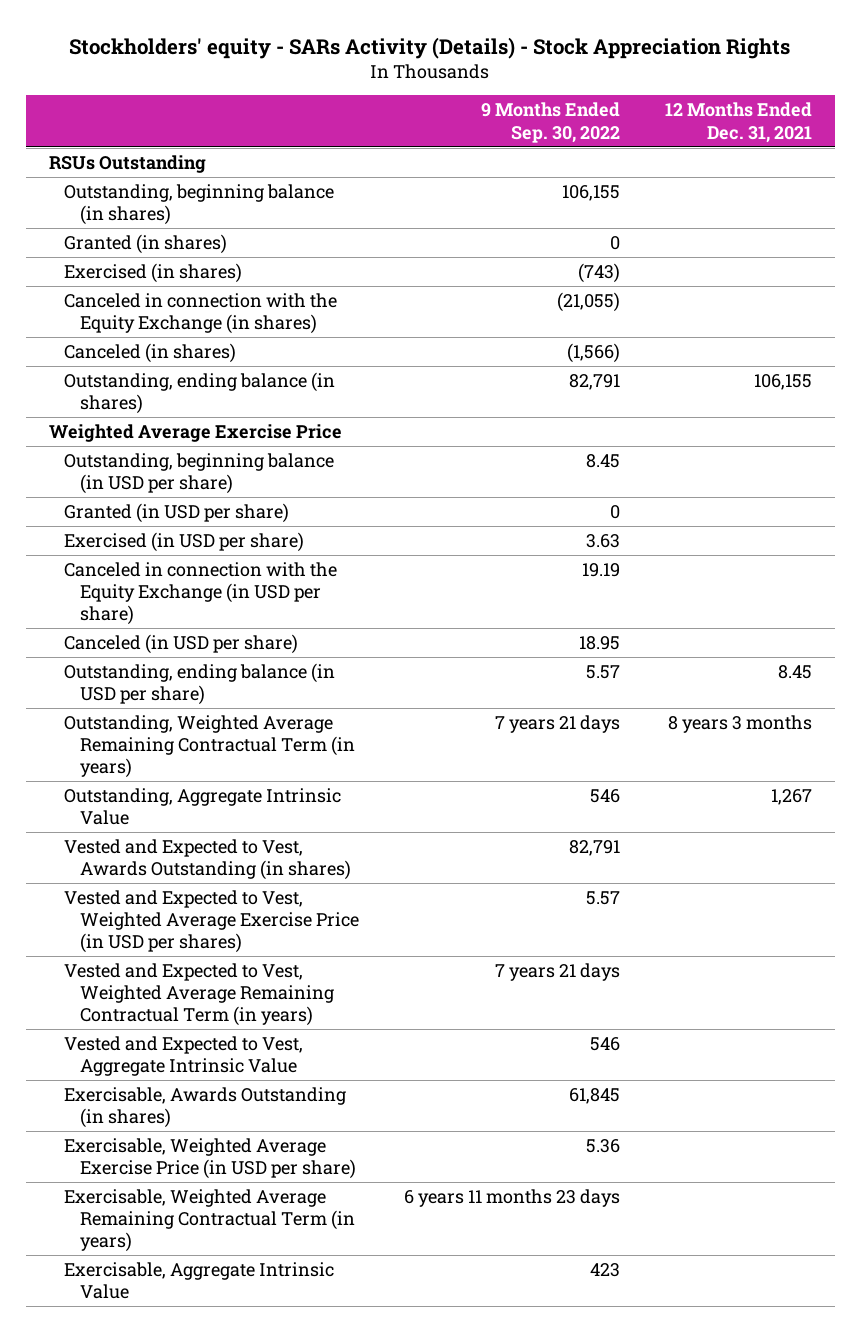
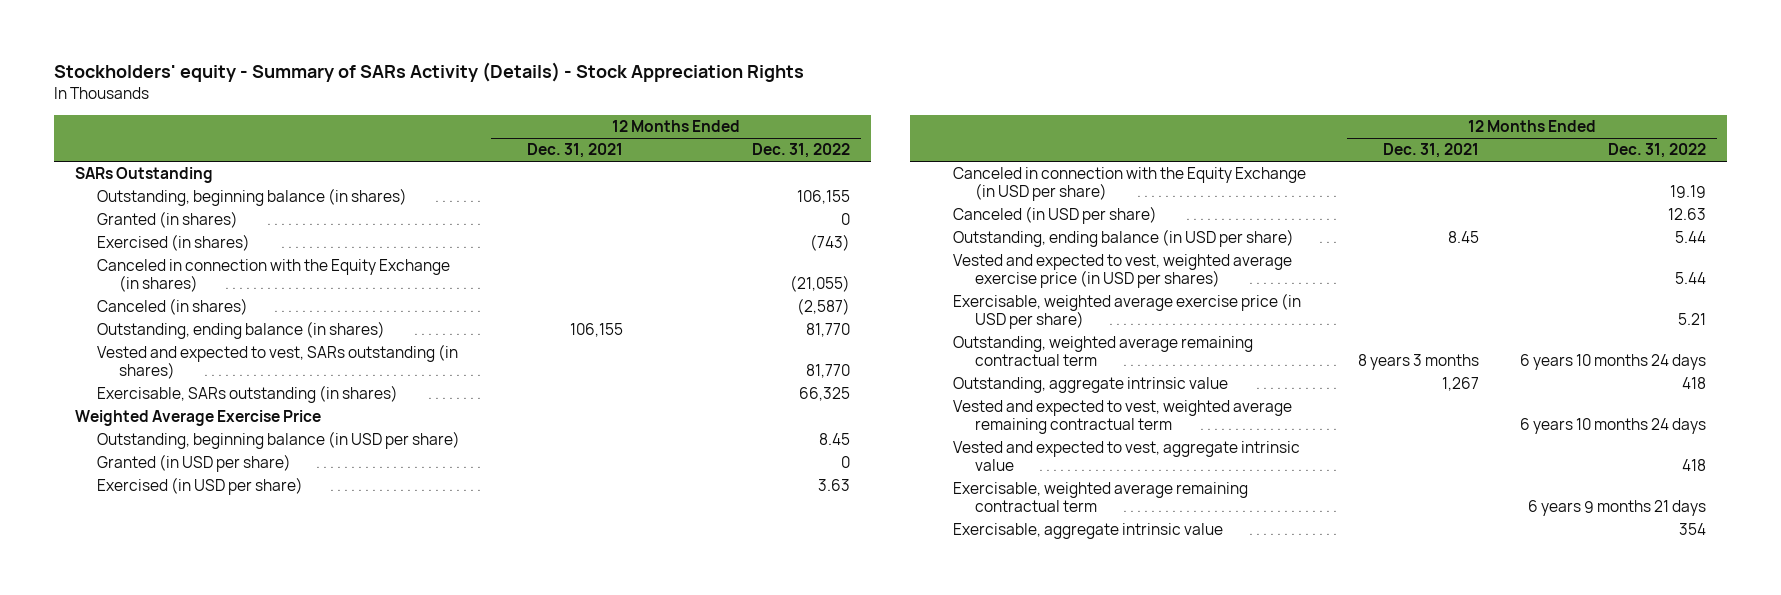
- Stockholders' equity - SARs Activity (Details) - Stock Appreciation Rights
+ Stockholders' equity - Summary of SARs Activity (Details) - Stock Appreciation Rights
- | 9 Months Ended Sep. 30, 2022 | 12 Months Ended Dec. 31, 2021
+ | 12 Months Ended Dec. 31, 2021 | 12 Months Ended Dec. 31, 2022
- RSUs Outstanding
+ SARs Outstanding
+ Vested and expected to vest, SARs outstanding (in shares) | | 81,770
+ Exercisable, SARs outstanding (in shares) | | 66,325
- Outstanding, Weighted Average Remaining Contractual Term (in years) | 7 years 21 days | 8 years 3 months
- Outstanding, Aggregate Intrinsic Value | 546 | 1,267
- Vested and Expected to Vest, Awards Outstanding (in shares) | 82,791 |
- Vested and Expected to Vest, Weighted Average Exercise Price (in USD per shares) | 5.57 |
- Vested and Expected to Vest, Weighted Average Remaining Contractual Term (in years) | 7 years 21 days |
- Vested and Expected to Vest, Aggregate Intrinsic Value | 546 |
- Exercisable, Awards Outstanding (in shares) | 61,845 |
- Exercisable, Weighted Average Exercise Price (in USD per share) | 5.36 |
- Exercisable, Weighted Average Remaining Contractual Term (in years) | 6 years 11 months 23 days |
- Exercisable, Aggregate Intrinsic Value | 423 |
+ Vested and expected to vest, weighted average exercise price (in USD per shares) | | 5.44
+ Exercisable, weighted average exercise price (in USD per share) | | 5.21
+ Outstanding, weighted average remaining contractual term | 8 years 3 months | 6 years 10 months 24 days
+ Outstanding, aggregate intrinsic value | 1,267 | 418
+ Vested and expected to vest, weighted average remaining contractual term | | 6 years 10 months 24 days
+ Vested and expected to vest, aggregate intrinsic value | | 418
+ Exercisable, weighted average remaining contractual term | | 6 years 9 months 21 days
+ Exercisable, aggregate intrinsic value | | 354

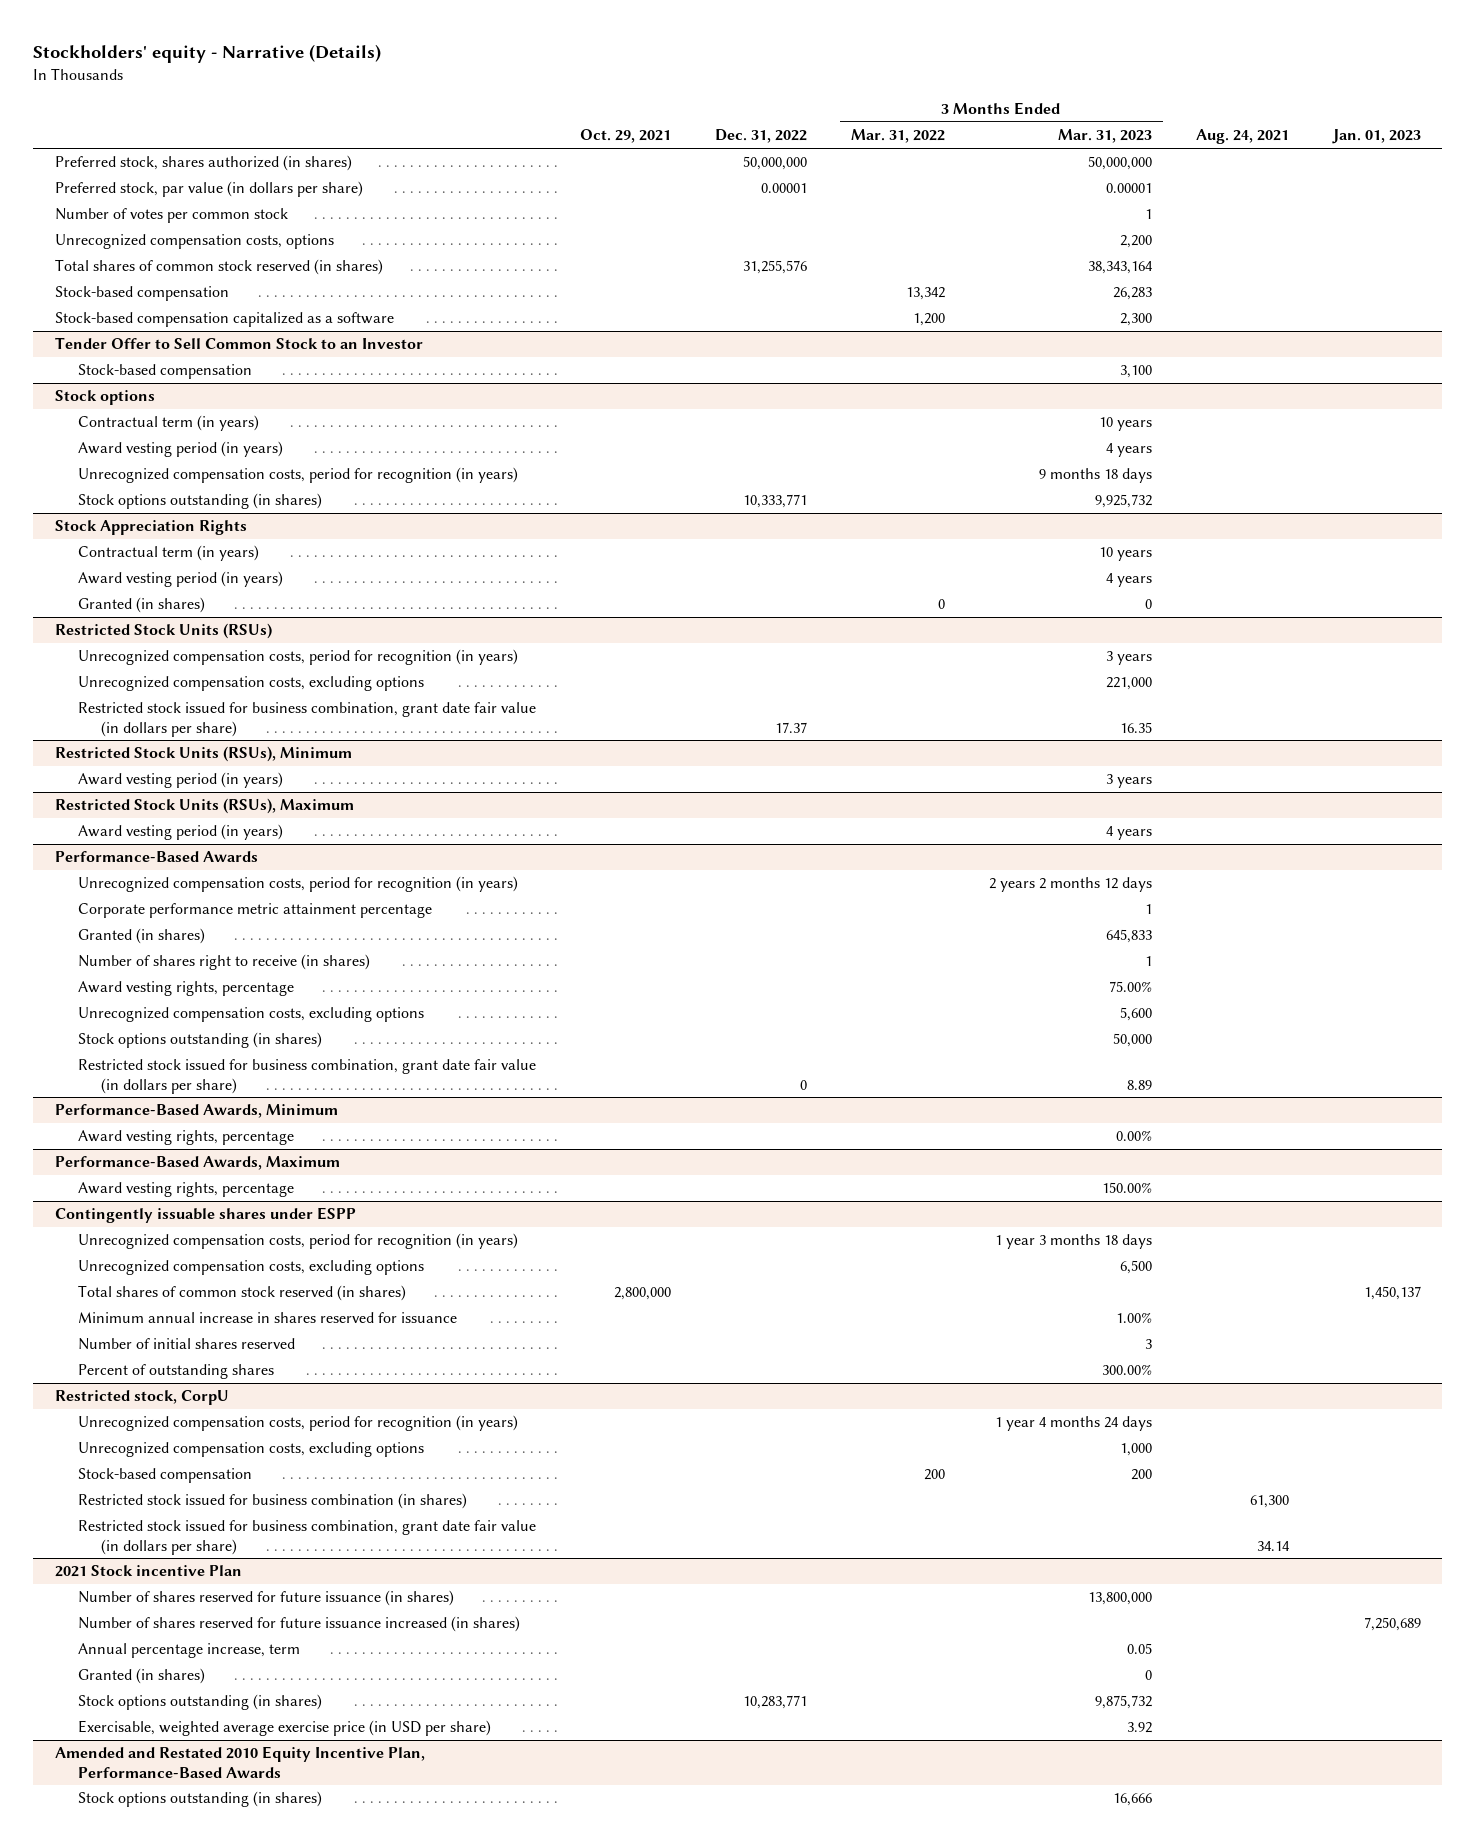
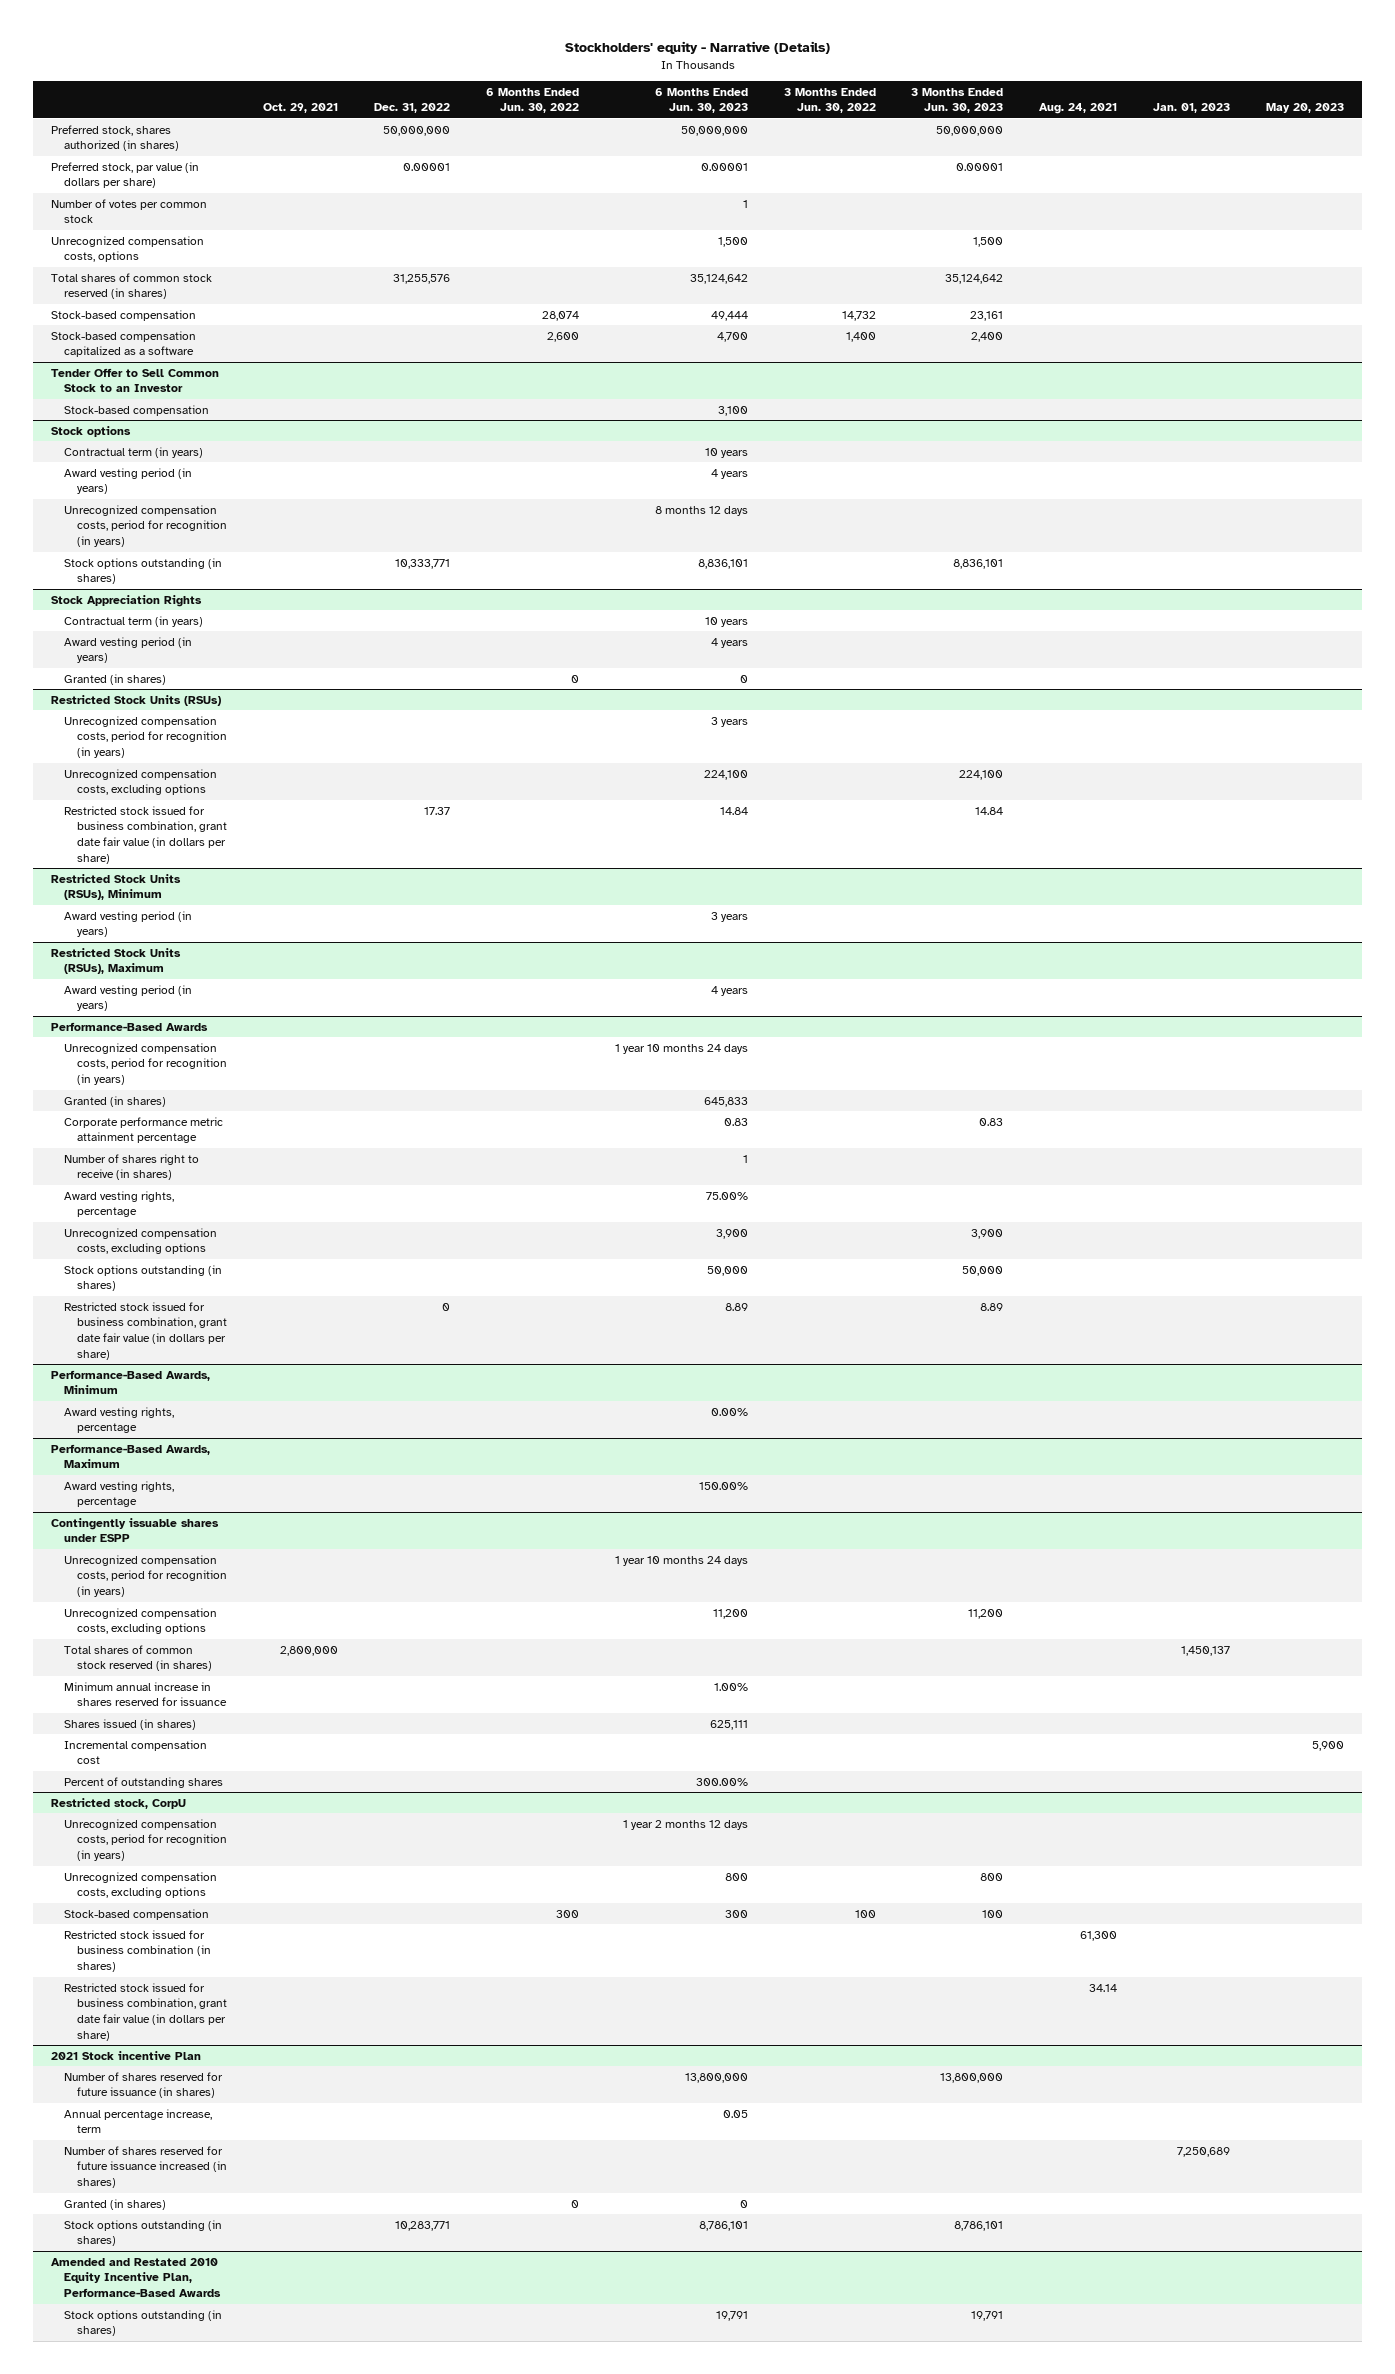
- | Oct. 29, 2021 | Dec. 31, 2022 | 3 Months Ended Mar. 31, 2022 | 3 Months Ended Mar. 31, 2023 | Aug. 24, 2021 | Jan. 01, 2023
+ | Oct. 29, 2021 | Dec. 31, 2022 | 6 Months Ended Jun. 30, 2022 | 6 Months Ended Jun. 30, 2023 | 3 Months Ended Jun. 30, 2022 | 3 Months Ended Jun. 30, 2023 | Aug. 24, 2021 | Jan. 01, 2023 | May 20, 2023
@ Performance-Based Awards
moved down: Corporate performance metric attainment percentage | | | | 0.83 | | 0.83 | | |
@ Contingently issuable shares under ESPP
- Number of initial shares reserved | | | | 3 | |
+ Shares issued (in shares) | | | | 625,111 | | | | |
+ Incremental compensation cost | | | | | | | | | 5,900
@ 2021 Stock incentive Plan
moved down: Number of shares reserved for future issuance increased (in shares) | | | | | | | | 7,250,689 |
- Exercisable, weighted average exercise price (in USD per share) | | | | 3.92 | |

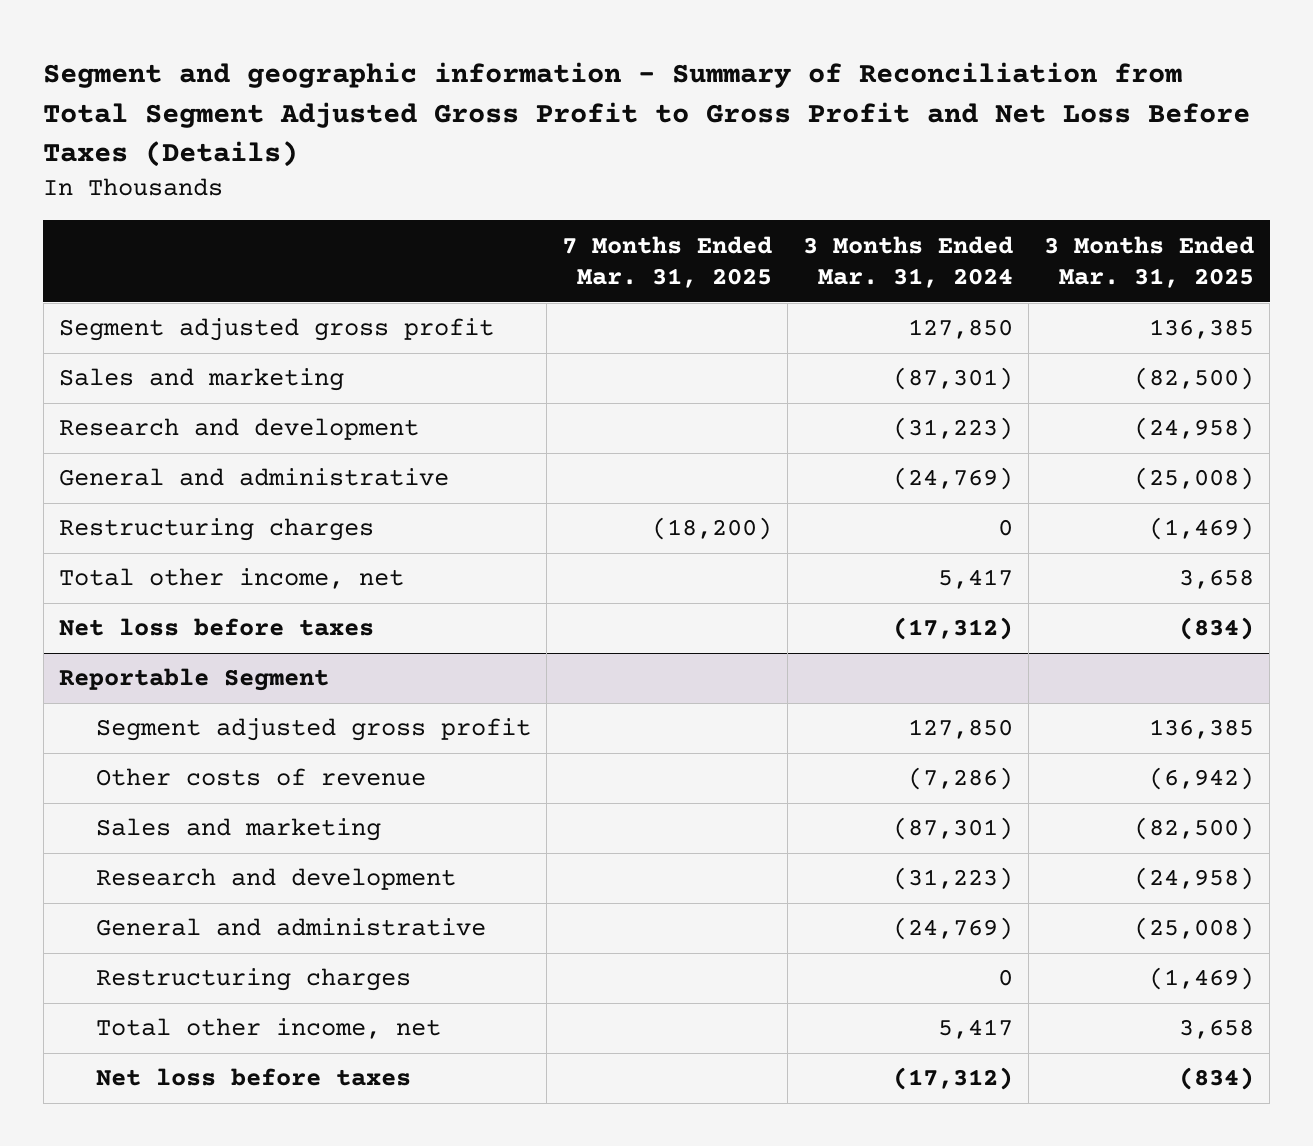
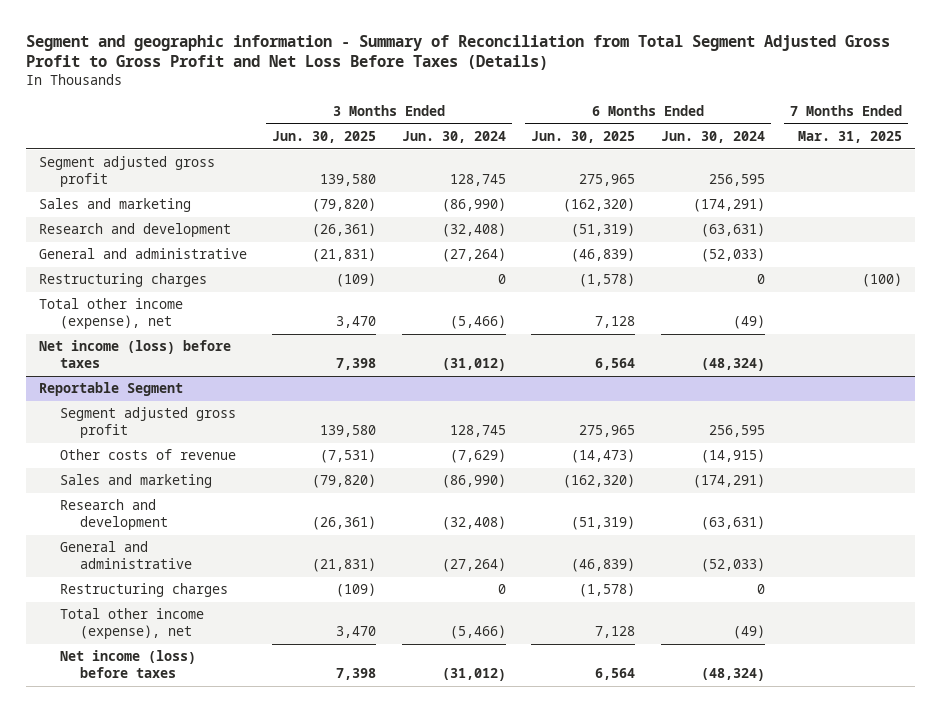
- | 7 Months Ended Mar. 31, 2025 | 3 Months Ended Mar. 31, 2024 | 3 Months Ended Mar. 31, 2025
+ | 3 Months Ended Jun. 30, 2025 | 3 Months Ended Jun. 30, 2024 | 6 Months Ended Jun. 30, 2025 | 6 Months Ended Jun. 30, 2024 | 7 Months Ended Mar. 31, 2025
- Restructuring charges | (18,200) | 0 | (1,469)
- Total other income, net | | 5,417 | 3,658
- Net loss before taxes | | (17,312) | (834)
+ Restructuring charges | (109) | 0 | (1,578) | 0 | (100)
+ Total other income (expense), net | 3,470 | (5,466) | 7,128 | (49) |
+ Net income (loss) before taxes | 7,398 | (31,012) | 6,564 | (48,324) |
@ Reportable Segment
- Total other income, net | | 5,417 | 3,658
- Net loss before taxes | | (17,312) | (834)
+ Total other income (expense), net | 3,470 | (5,466) | 7,128 | (49) |
+ Net income (loss) before taxes | 7,398 | (31,012) | 6,564 | (48,324) |

